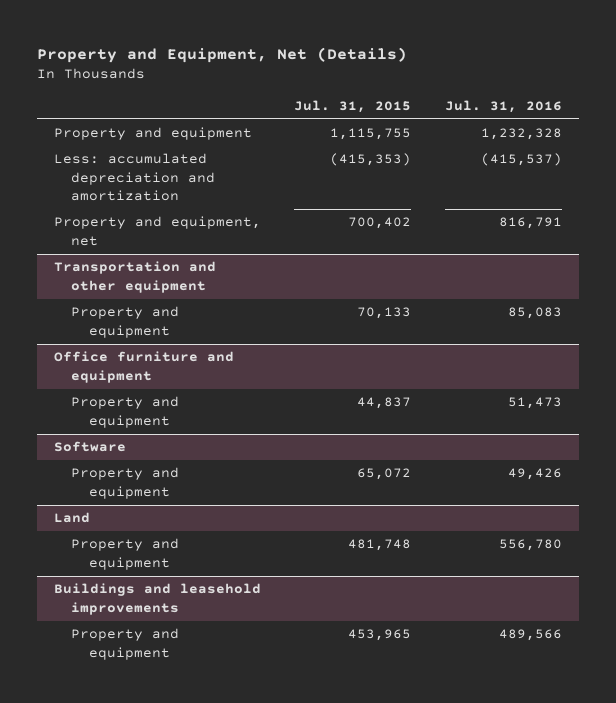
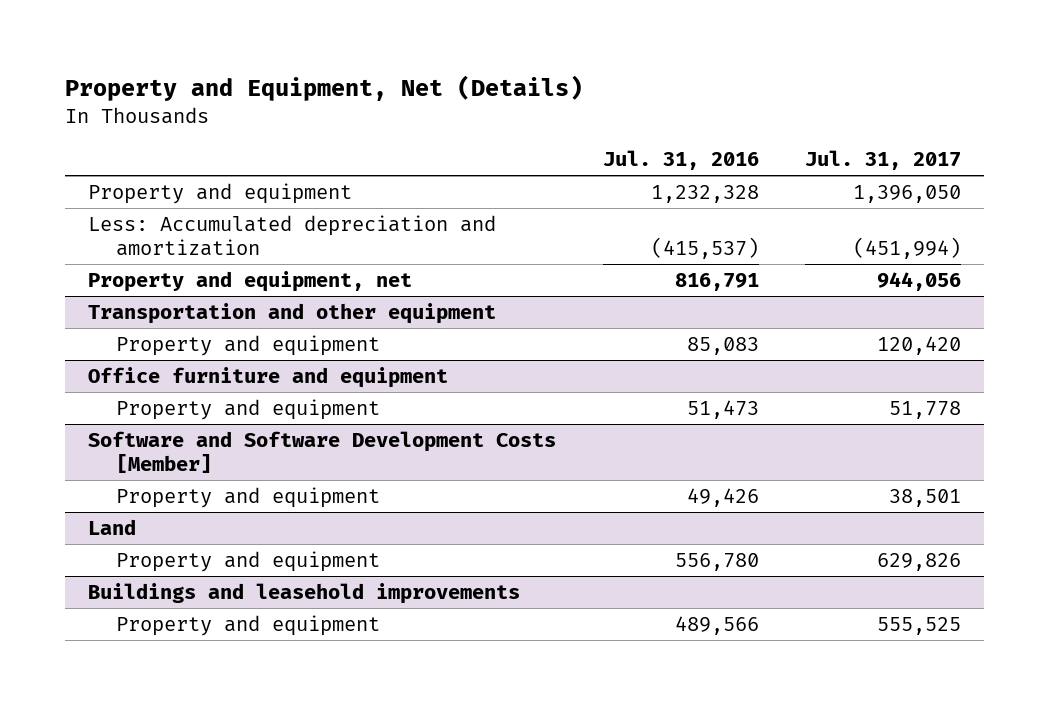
- | Jul. 31, 2015 | Jul. 31, 2016
+ | Jul. 31, 2016 | Jul. 31, 2017
- Less: accumulated depreciation and amortization | (415,353) | (415,537)
+ Less: Accumulated depreciation and amortization | (415,537) | (451,994)
- Software
+ Software and Software Development Costs [Member]

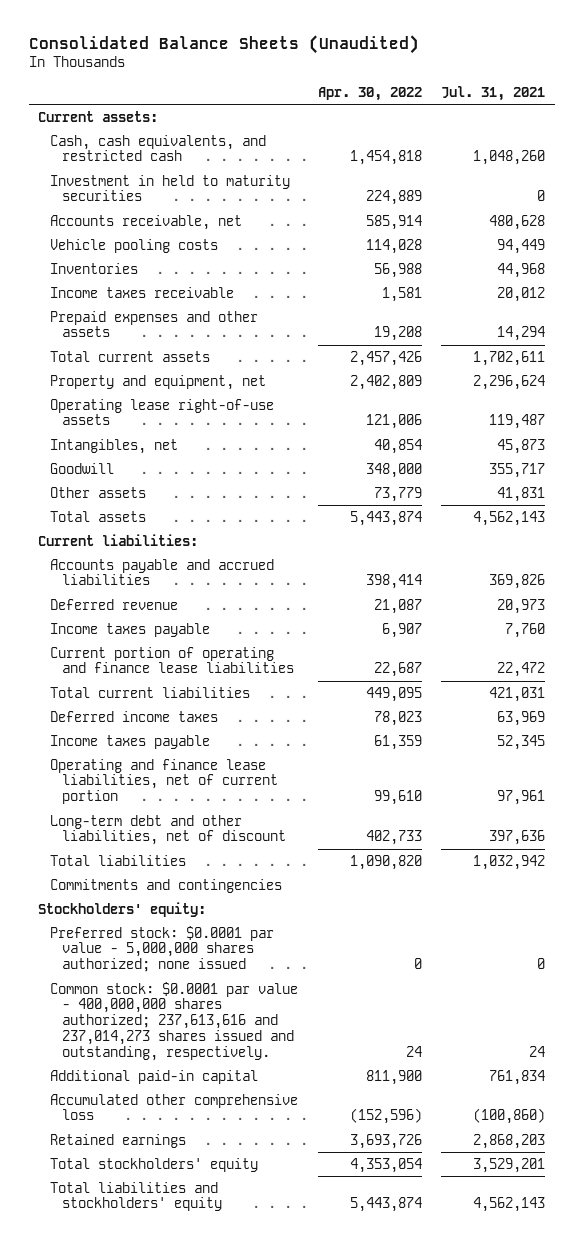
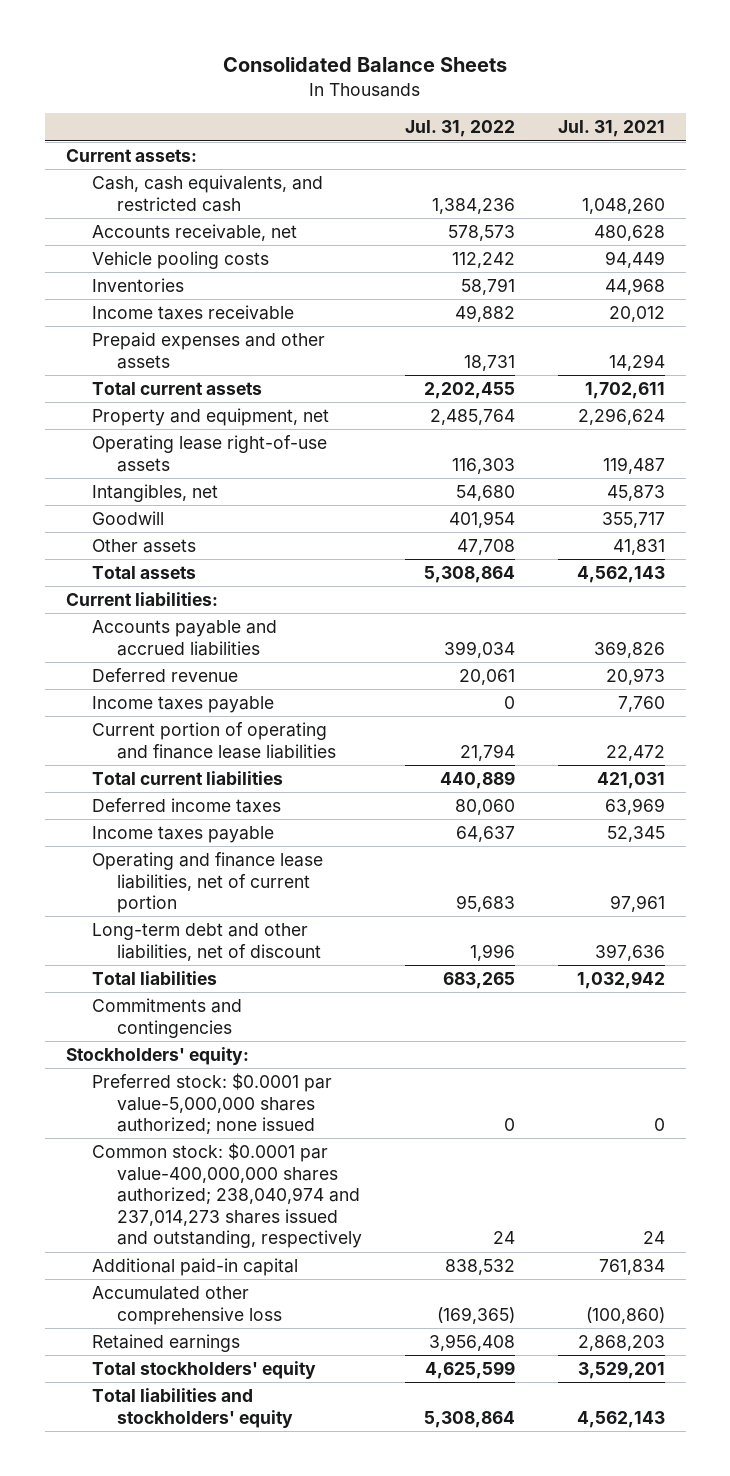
- Consolidated Balance Sheets (Unaudited)
+ Consolidated Balance Sheets
- | Apr. 30, 2022 | Jul. 31, 2021
+ | Jul. 31, 2022 | Jul. 31, 2021
- Investment in held to maturity securities | 224,889 | 0
- Preferred stock: $0.0001 par value - 5,000,000 shares authorized; none issued | 0 | 0
- Common stock: $0.0001 par value - 400,000,000 shares authorized; 237,613,616 and 237,014,273 shares issued and outstanding, respectively. | 24 | 24
+ Preferred stock: $0.0001 par value-5,000,000 shares authorized; none issued | 0 | 0
+ Common stock: $0.0001 par value-400,000,000 shares authorized; 238,040,974 and 237,014,273 shares issued and outstanding, respectively | 24 | 24

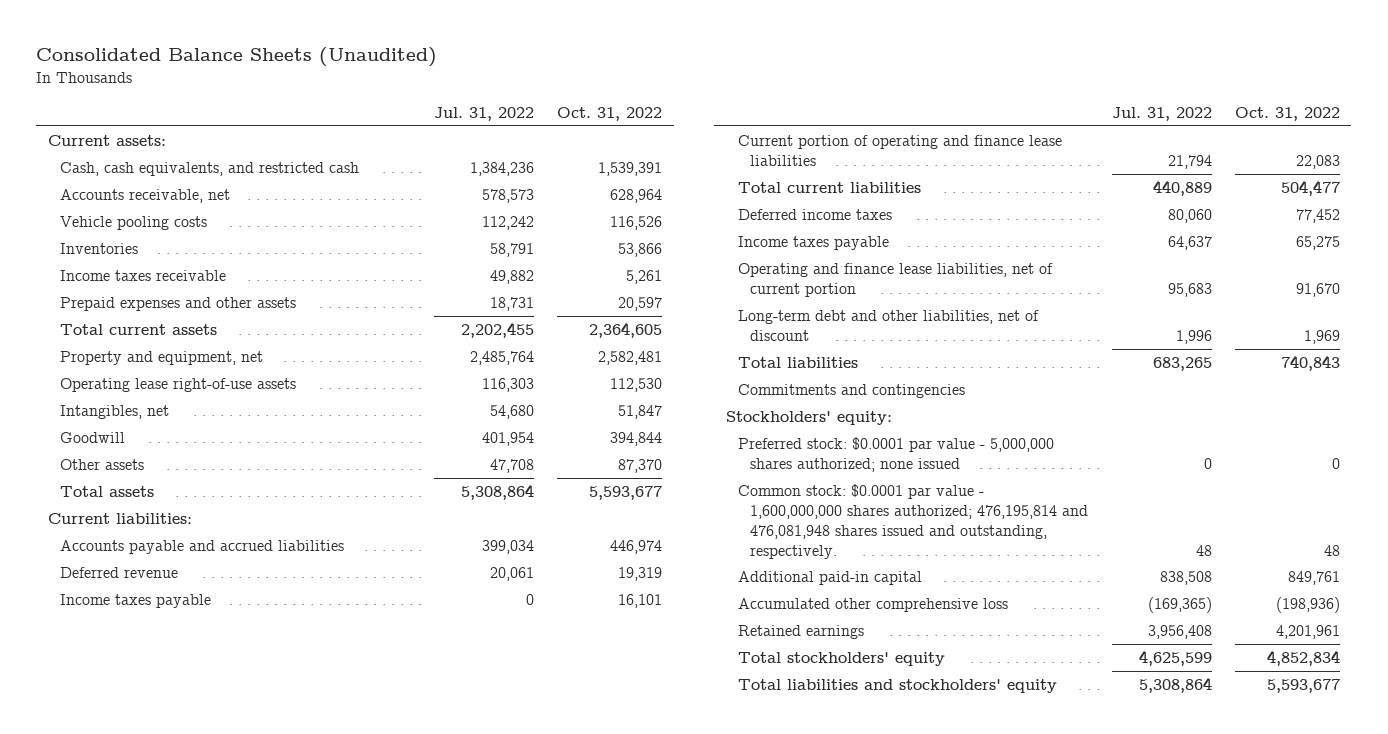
- Consolidated Balance Sheets
+ Consolidated Balance Sheets (Unaudited)
- | Jul. 31, 2022 | Jul. 31, 2021
+ | Jul. 31, 2022 | Oct. 31, 2022
- Preferred stock: $0.0001 par value-5,000,000 shares authorized; none issued | 0 | 0
- Common stock: $0.0001 par value-400,000,000 shares authorized; 238,040,974 and 237,014,273 shares issued and outstanding, respectively | 24 | 24
- Additional paid-in capital | 838,532 | 761,834
+ Preferred stock: $0.0001 par value - 5,000,000 shares authorized; none issued | 0 | 0
+ Common stock: $0.0001 par value - 1,600,000,000 shares authorized; 476,195,814 and 476,081,948 shares issued and outstanding, respectively. | 48 | 48
+ Additional paid-in capital | 838,508 | 849,761

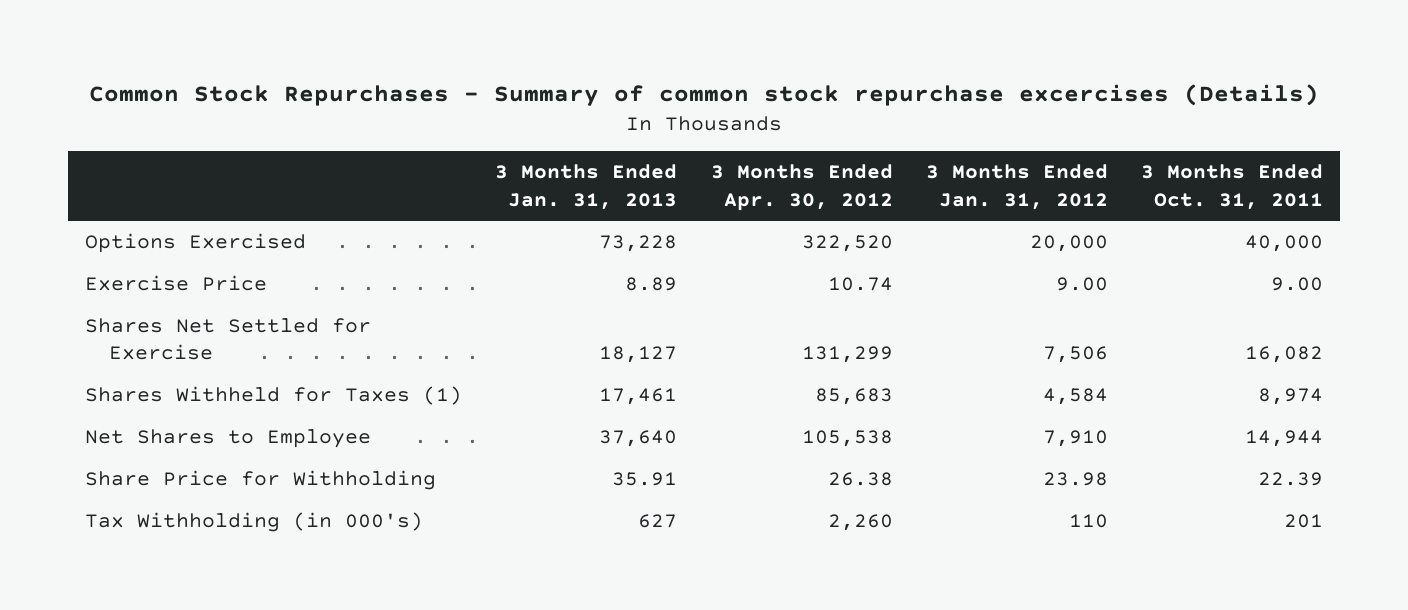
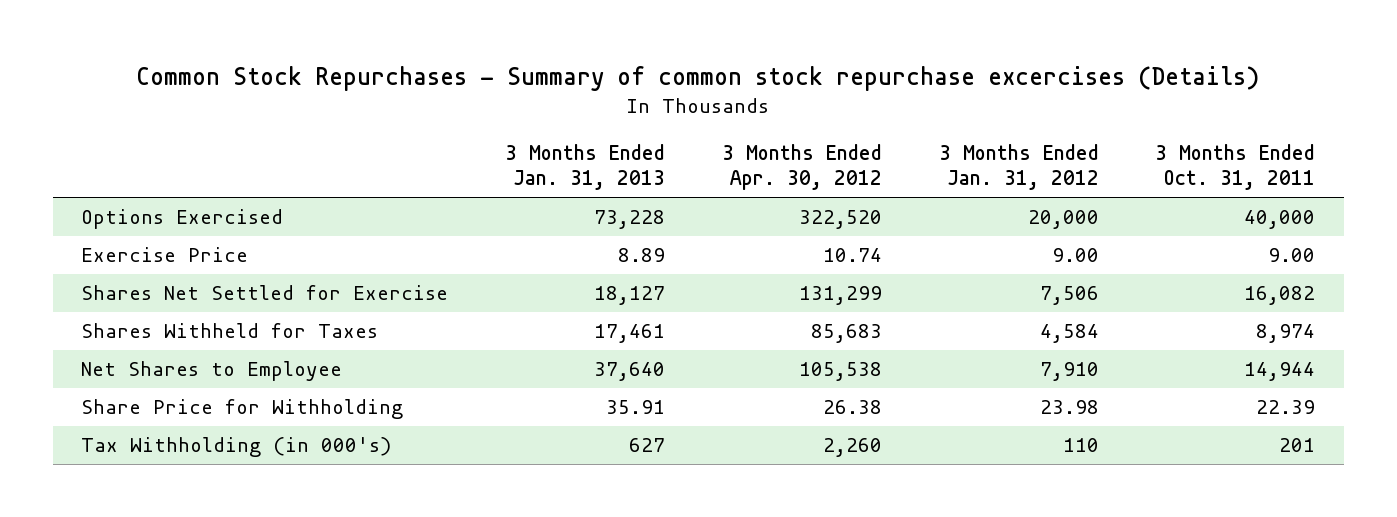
- Shares Withheld for Taxes (1) | 17,461 | 85,683 | 4,584 | 8,974
+ Shares Withheld for Taxes | 17,461 | 85,683 | 4,584 | 8,974

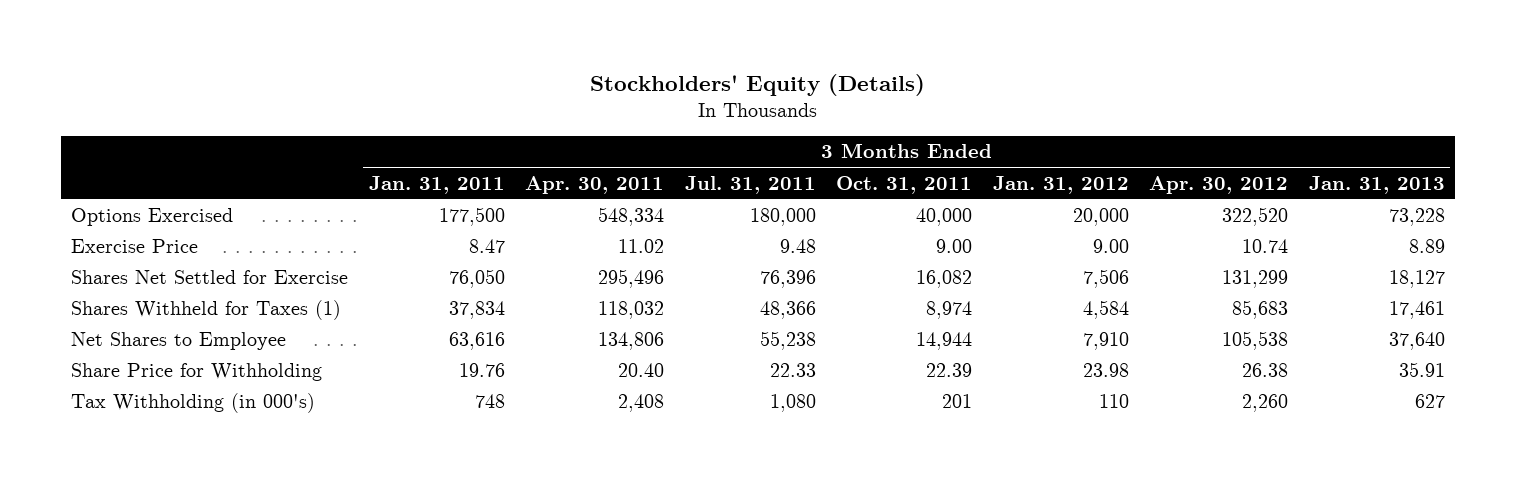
- Common Stock Repurchases - Summary of common stock repurchase excercises (Details)
+ Stockholders' Equity (Details)
- | 3 Months Ended Jan. 31, 2013 | 3 Months Ended Apr. 30, 2012 | 3 Months Ended Jan. 31, 2012 | 3 Months Ended Oct. 31, 2011
+ | 3 Months Ended Jan. 31, 2011 | 3 Months Ended Apr. 30, 2011 | 3 Months Ended Jul. 31, 2011 | 3 Months Ended Oct. 31, 2011 | 3 Months Ended Jan. 31, 2012 | 3 Months Ended Apr. 30, 2012 | 3 Months Ended Jan. 31, 2013
- Shares Withheld for Taxes | 17,461 | 85,683 | 4,584 | 8,974
+ Shares Withheld for Taxes (1) | 37,834 | 118,032 | 48,366 | 8,974 | 4,584 | 85,683 | 17,461

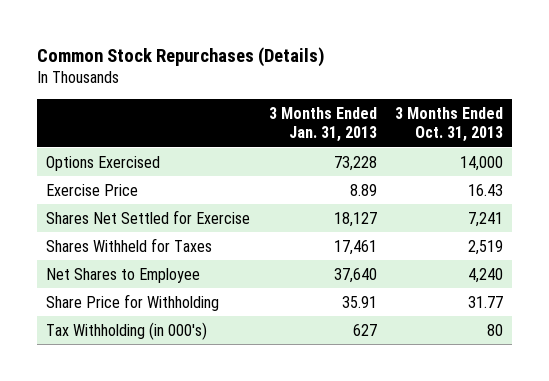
- Stockholders' Equity (Details)
+ Common Stock Repurchases (Details)
- | 3 Months Ended Jan. 31, 2011 | 3 Months Ended Apr. 30, 2011 | 3 Months Ended Jul. 31, 2011 | 3 Months Ended Oct. 31, 2011 | 3 Months Ended Jan. 31, 2012 | 3 Months Ended Apr. 30, 2012 | 3 Months Ended Jan. 31, 2013
+ | 3 Months Ended Jan. 31, 2013 | 3 Months Ended Oct. 31, 2013
- Shares Withheld for Taxes (1) | 37,834 | 118,032 | 48,366 | 8,974 | 4,584 | 85,683 | 17,461
+ Shares Withheld for Taxes | 17,461 | 2,519

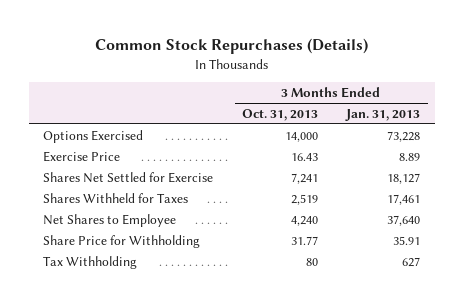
- | 3 Months Ended Jan. 31, 2013 | 3 Months Ended Oct. 31, 2013
+ | 3 Months Ended Oct. 31, 2013 | 3 Months Ended Jan. 31, 2013
- Tax Withholding (in 000's) | 627 | 80
+ Tax Withholding | 80 | 627

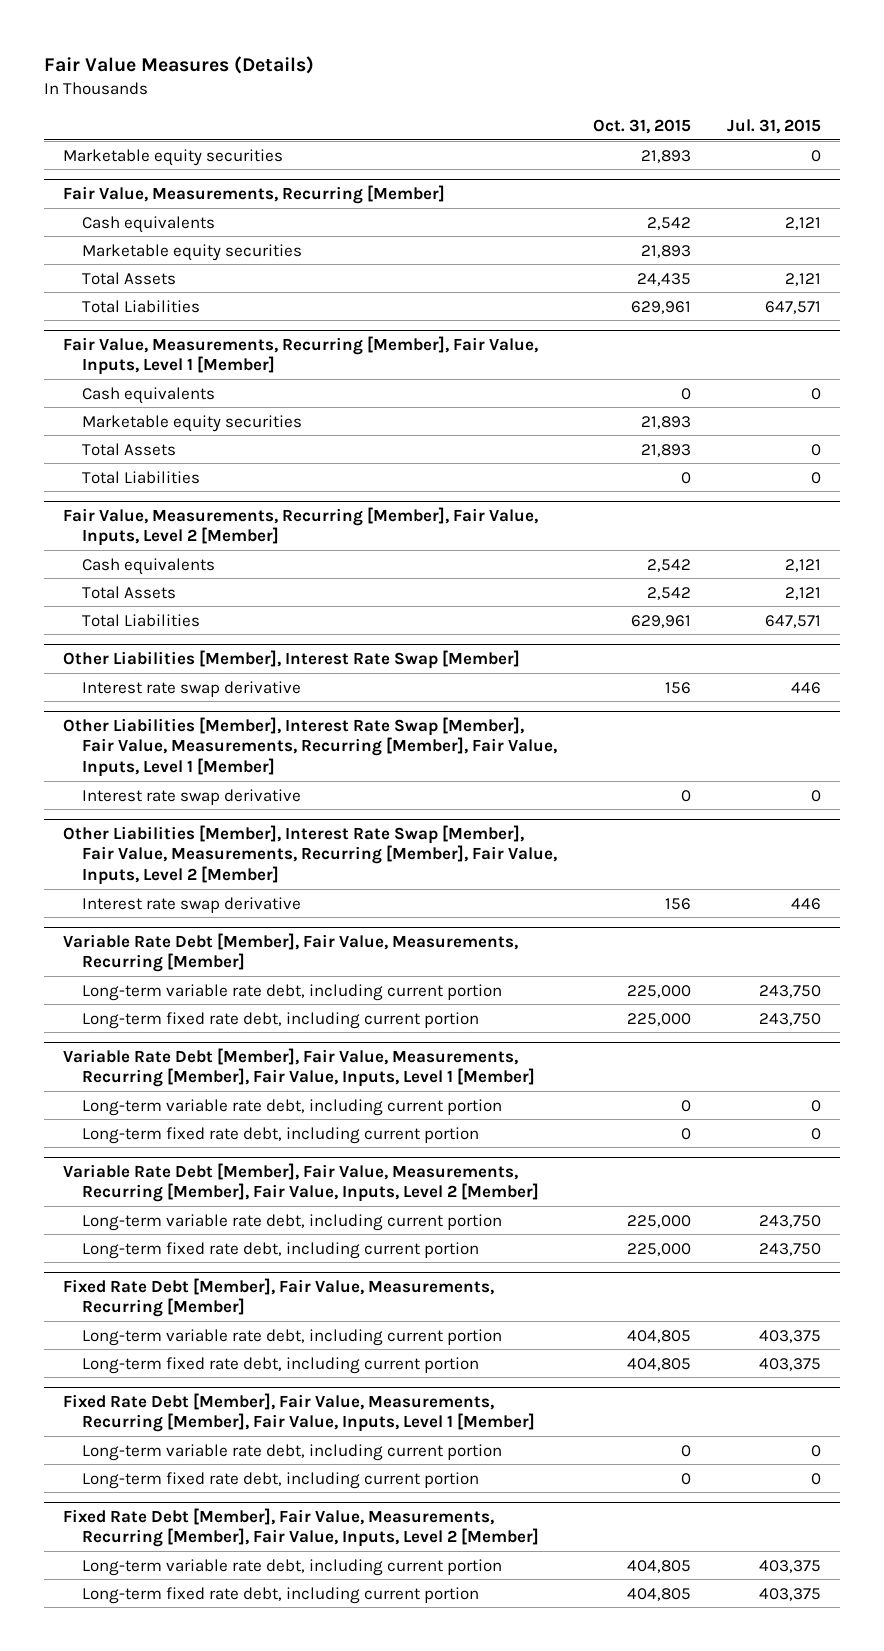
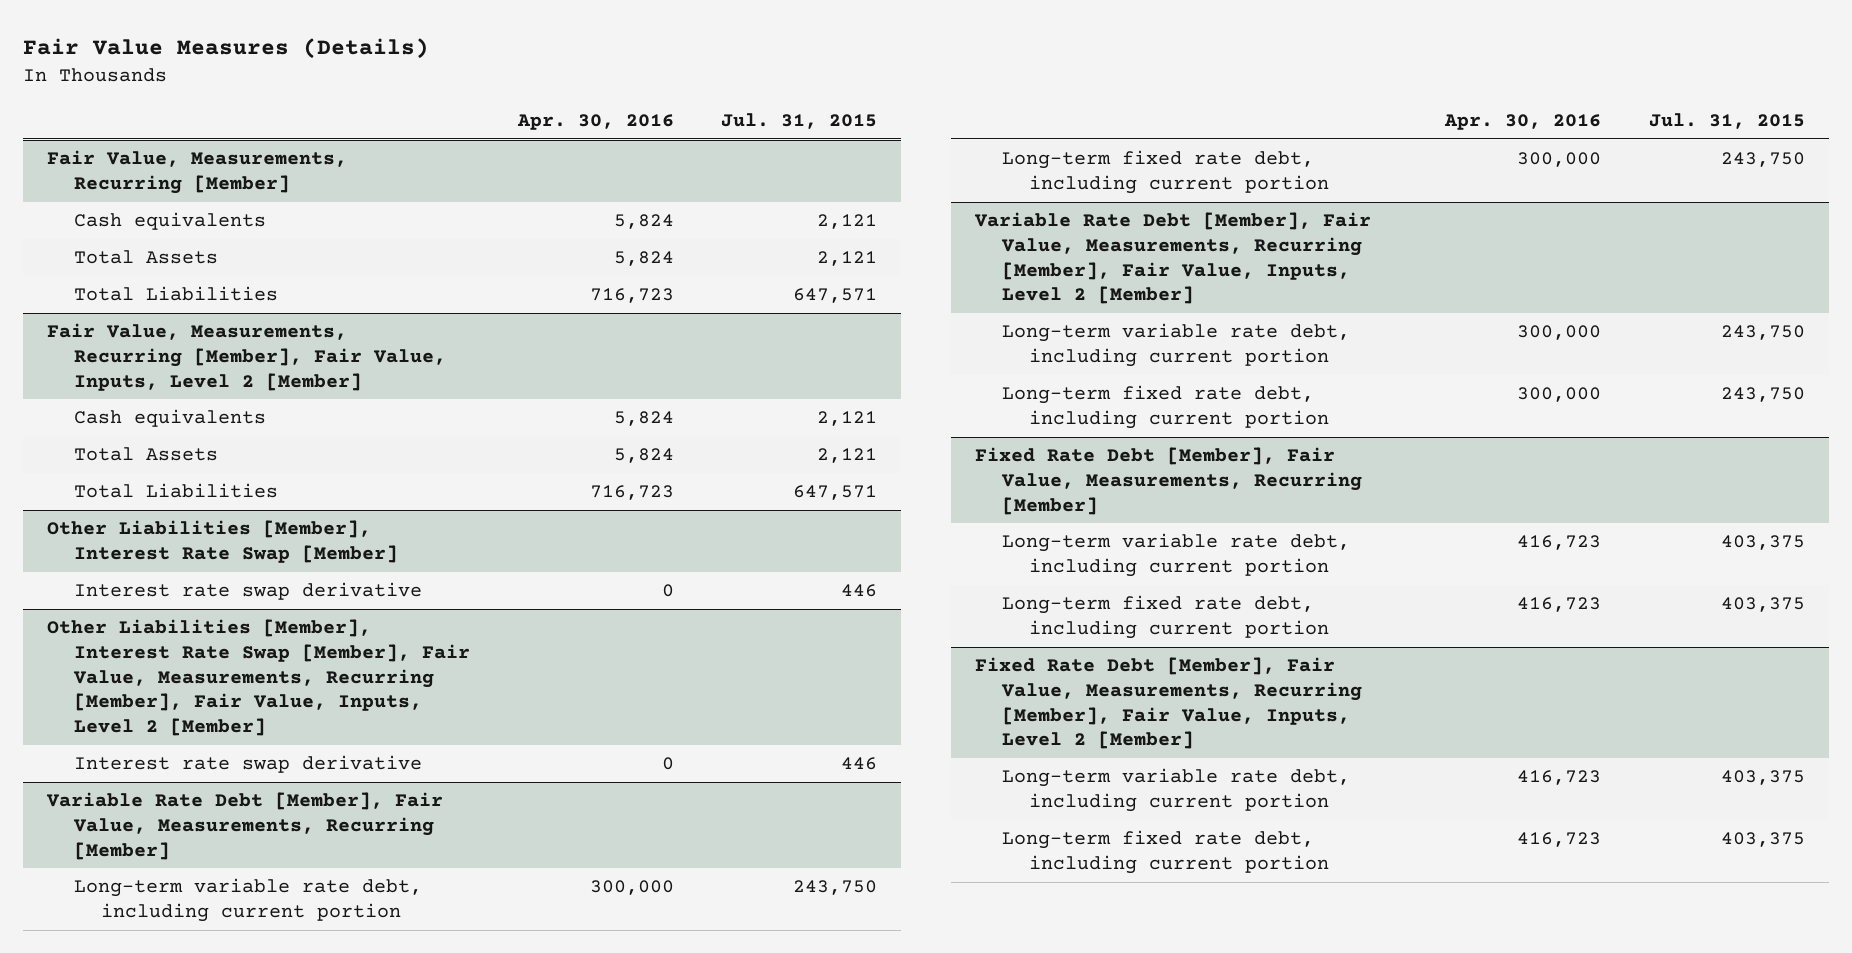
- | Oct. 31, 2015 | Jul. 31, 2015
+ | Apr. 30, 2016 | Jul. 31, 2015
- Marketable equity securities | 21,893 | 0
@ Fair Value, Measurements, Recurring [Member]
- Marketable equity securities | 21,893 |
- Fair Value, Measurements, Recurring [Member], Fair Value, Inputs, Level 1 [Member]
- Cash equivalents | 0 | 0
- Marketable equity securities | 21,893 |
- Total Assets | 21,893 | 0
- Total Liabilities | 0 | 0
- Other Liabilities [Member], Interest Rate Swap [Member], Fair Value, Measurements, Recurring [Member], Fair Value, Inputs, Level 1 [Member]
- Interest rate swap derivative | 0 | 0
- Variable Rate Debt [Member], Fair Value, Measurements, Recurring [Member], Fair Value, Inputs, Level 1 [Member]
- Long-term variable rate debt, including current portion | 0 | 0
- Long-term fixed rate debt, including current portion | 0 | 0
- Fixed Rate Debt [Member], Fair Value, Measurements, Recurring [Member], Fair Value, Inputs, Level 1 [Member]
- Long-term variable rate debt, including current portion | 0 | 0
- Long-term fixed rate debt, including current portion | 0 | 0

